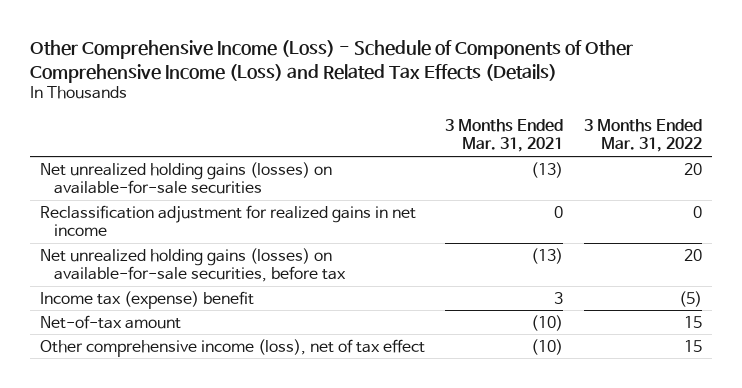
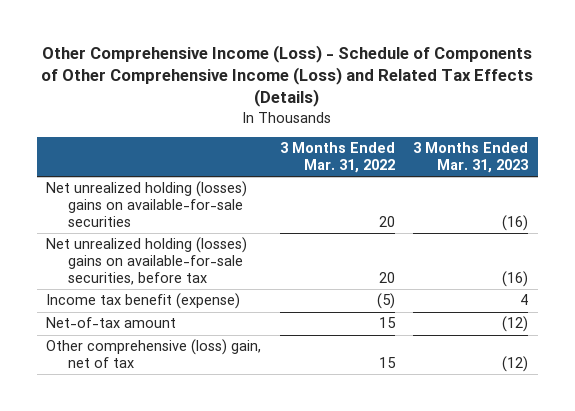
- | 3 Months Ended Mar. 31, 2021 | 3 Months Ended Mar. 31, 2022
+ | 3 Months Ended Mar. 31, 2022 | 3 Months Ended Mar. 31, 2023
- Net unrealized holding gains (losses) on available-for-sale securities | (13) | 20
- Reclassification adjustment for realized gains in net income | 0 | 0
- Net unrealized holding gains (losses) on available-for-sale securities, before tax | (13) | 20
- Income tax (expense) benefit | 3 | (5)
+ Net unrealized holding (losses) gains on available-for-sale securities | 20 | (16)
+ Net unrealized holding (losses) gains on available-for-sale securities, before tax | 20 | (16)
+ Income tax benefit (expense) | (5) | 4
- Other comprehensive income (loss), net of tax effect | (10) | 15
+ Other comprehensive (loss) gain, net of tax | 15 | (12)

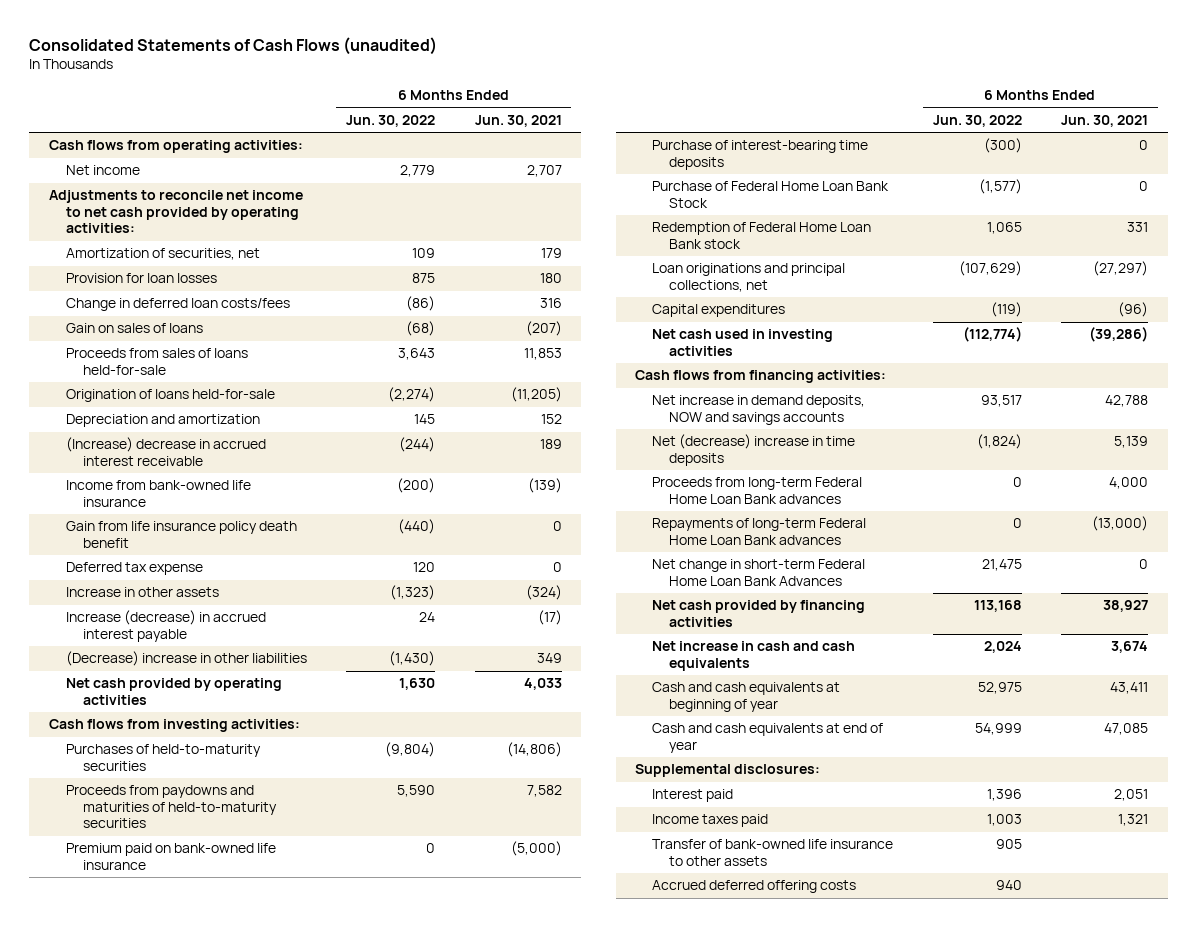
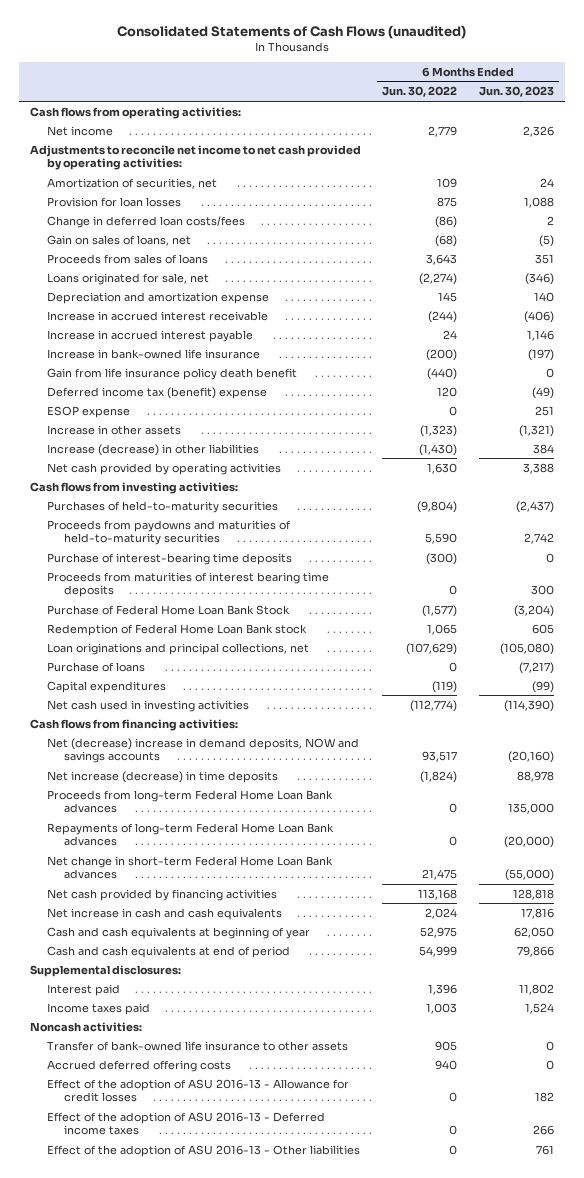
- | 6 Months Ended Jun. 30, 2022 | 6 Months Ended Jun. 30, 2021
+ | 6 Months Ended Jun. 30, 2022 | 6 Months Ended Jun. 30, 2023
- Gain on sales of loans | (68) | (207)
- Proceeds from sales of loans held-for-sale | 3,643 | 11,853
- Origination of loans held-for-sale | (2,274) | (11,205)
- Depreciation and amortization | 145 | 152
- (Increase) decrease in accrued interest receivable | (244) | 189
- Income from bank-owned life insurance | (200) | (139)
+ Gain on sales of loans, net | (68) | (5)
+ Proceeds from sales of loans | 3,643 | 351
+ Loans originated for sale, net | (2,274) | (346)
+ Depreciation and amortization expense | 145 | 140
+ Increase in accrued interest receivable | (244) | (406)
+ Increase in accrued interest payable | 24 | 1,146
+ Increase in bank-owned life insurance | (200) | (197)
- Deferred tax expense | 120 | 0
+ Deferred income tax (benefit) expense | 120 | (49)
+ ESOP expense | 0 | 251
- Increase (decrease) in accrued interest payable | 24 | (17)
- (Decrease) increase in other liabilities | (1,430) | 349
+ Increase (decrease) in other liabilities | (1,430) | 384
- Premium paid on bank-owned life insurance | 0 | (5,000)
+ Proceeds from maturities of interest bearing time deposits | 0 | 300
+ Purchase of loans | 0 | (7,217)
- Net increase in demand deposits, NOW and savings accounts | 93,517 | 42,788
- Net (decrease) increase in time deposits | (1,824) | 5,139
+ Net (decrease) increase in demand deposits, NOW and savings accounts | 93,517 | (20,160)
+ Net increase (decrease) in time deposits | (1,824) | 88,978
- Net change in short-term Federal Home Loan Bank Advances | 21,475 | 0
+ Net change in short-term Federal Home Loan Bank advances | 21,475 | (55,000)
- Cash and cash equivalents at end of year | 54,999 | 47,085
+ Cash and cash equivalents at end of period | 54,999 | 79,866
+ Noncash activities:
+ Effect of the adoption of ASU 2016-13 - Allowance for credit losses | 0 | 182
+ Effect of the adoption of ASU 2016-13 - Deferred income taxes | 0 | 266
+ Effect of the adoption of ASU 2016-13 - Other liabilities | 0 | 761

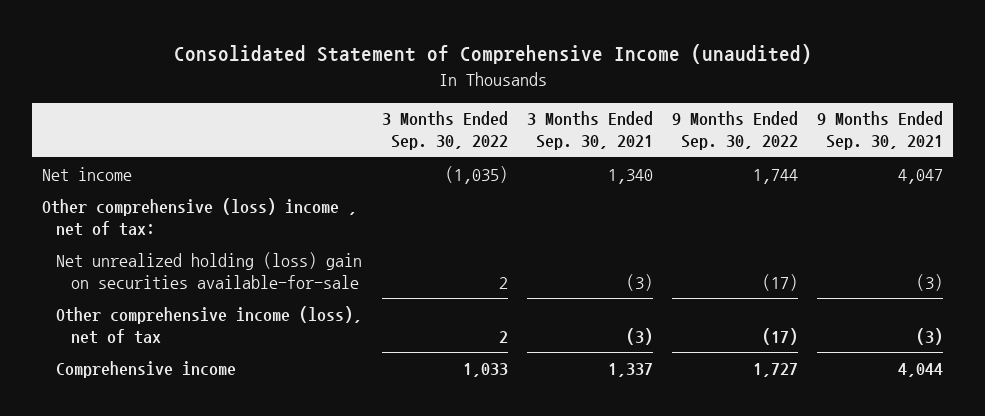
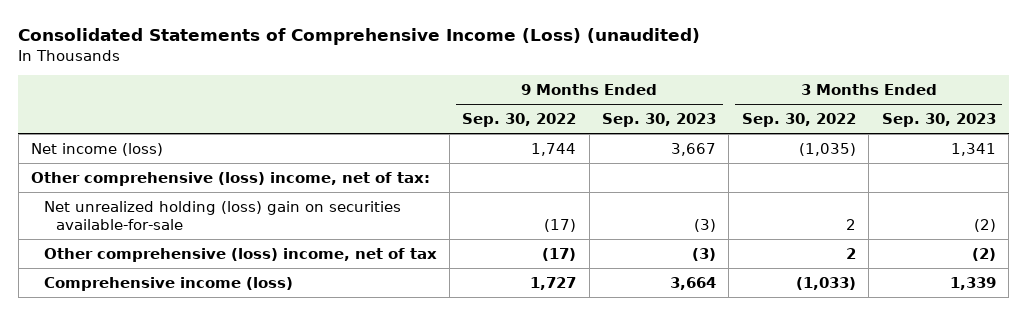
- Consolidated Statement of Comprehensive Income (unaudited)
+ Consolidated Statements of Comprehensive Income (Loss) (unaudited)
- | 3 Months Ended Sep. 30, 2022 | 3 Months Ended Sep. 30, 2021 | 9 Months Ended Sep. 30, 2022 | 9 Months Ended Sep. 30, 2021
+ | 9 Months Ended Sep. 30, 2022 | 9 Months Ended Sep. 30, 2023 | 3 Months Ended Sep. 30, 2022 | 3 Months Ended Sep. 30, 2023
- Net income | (1,035) | 1,340 | 1,744 | 4,047
- Other comprehensive (loss) income , net of tax:
+ Net income (loss) | 1,744 | 3,667 | (1,035) | 1,341
+ Other comprehensive (loss) income, net of tax:
- Other comprehensive income (loss), net of tax | 2 | (3) | (17) | (3)
- Comprehensive income | 1,033 | 1,337 | 1,727 | 4,044
+ Other comprehensive (loss) income, net of tax | (17) | (3) | 2 | (2)
+ Comprehensive income (loss) | 1,727 | 3,664 | (1,033) | 1,339

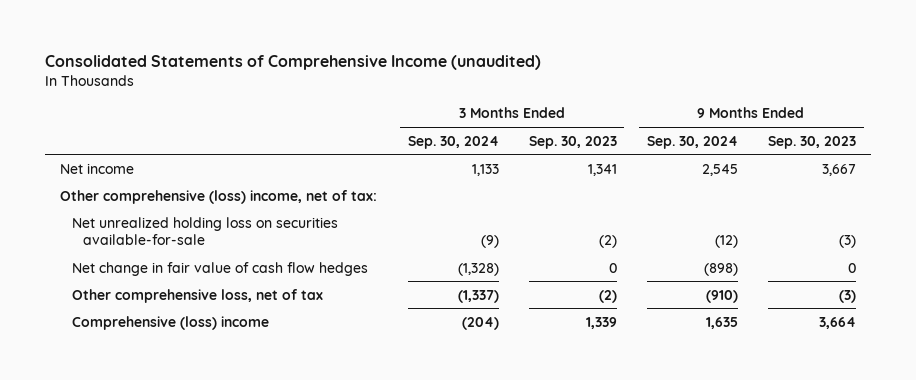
- Consolidated Statements of Comprehensive Income (Loss) (unaudited)
+ Consolidated Statements of Comprehensive Income (unaudited)
- | 9 Months Ended Sep. 30, 2022 | 9 Months Ended Sep. 30, 2023 | 3 Months Ended Sep. 30, 2022 | 3 Months Ended Sep. 30, 2023
+ | 3 Months Ended Sep. 30, 2024 | 3 Months Ended Sep. 30, 2023 | 9 Months Ended Sep. 30, 2024 | 9 Months Ended Sep. 30, 2023
- Net income (loss) | 1,744 | 3,667 | (1,035) | 1,341
+ Net income | 1,133 | 1,341 | 2,545 | 3,667
- Net unrealized holding (loss) gain on securities available-for-sale | (17) | (3) | 2 | (2)
- Other comprehensive (loss) income, net of tax | (17) | (3) | 2 | (2)
- Comprehensive income (loss) | 1,727 | 3,664 | (1,033) | 1,339
+ Net unrealized holding loss on securities available-for-sale | (9) | (2) | (12) | (3)
+ Net change in fair value of cash flow hedges | (1,328) | 0 | (898) | 0
+ Other comprehensive loss, net of tax | (1,337) | (2) | (910) | (3)
+ Comprehensive (loss) income | (204) | 1,339 | 1,635 | 3,664

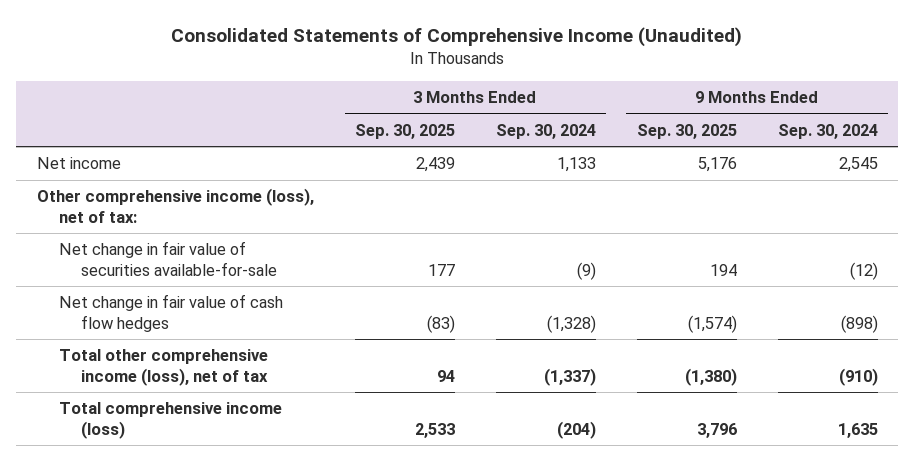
- Consolidated Statements of Comprehensive Income (unaudited)
+ Consolidated Statements of Comprehensive Income (Unaudited)
- | 3 Months Ended Sep. 30, 2024 | 3 Months Ended Sep. 30, 2023 | 9 Months Ended Sep. 30, 2024 | 9 Months Ended Sep. 30, 2023
+ | 3 Months Ended Sep. 30, 2025 | 3 Months Ended Sep. 30, 2024 | 9 Months Ended Sep. 30, 2025 | 9 Months Ended Sep. 30, 2024
- Other comprehensive (loss) income, net of tax:
- Net unrealized holding loss on securities available-for-sale | (9) | (2) | (12) | (3)
+ Other comprehensive income (loss), net of tax:
+ Net change in fair value of securities available-for-sale | 177 | (9) | 194 | (12)
- Other comprehensive loss, net of tax | (1,337) | (2) | (910) | (3)
- Comprehensive (loss) income | (204) | 1,339 | 1,635 | 3,664
+ Total other comprehensive income (loss), net of tax | 94 | (1,337) | (1,380) | (910)
+ Total comprehensive income (loss) | 2,533 | (204) | 3,796 | 1,635

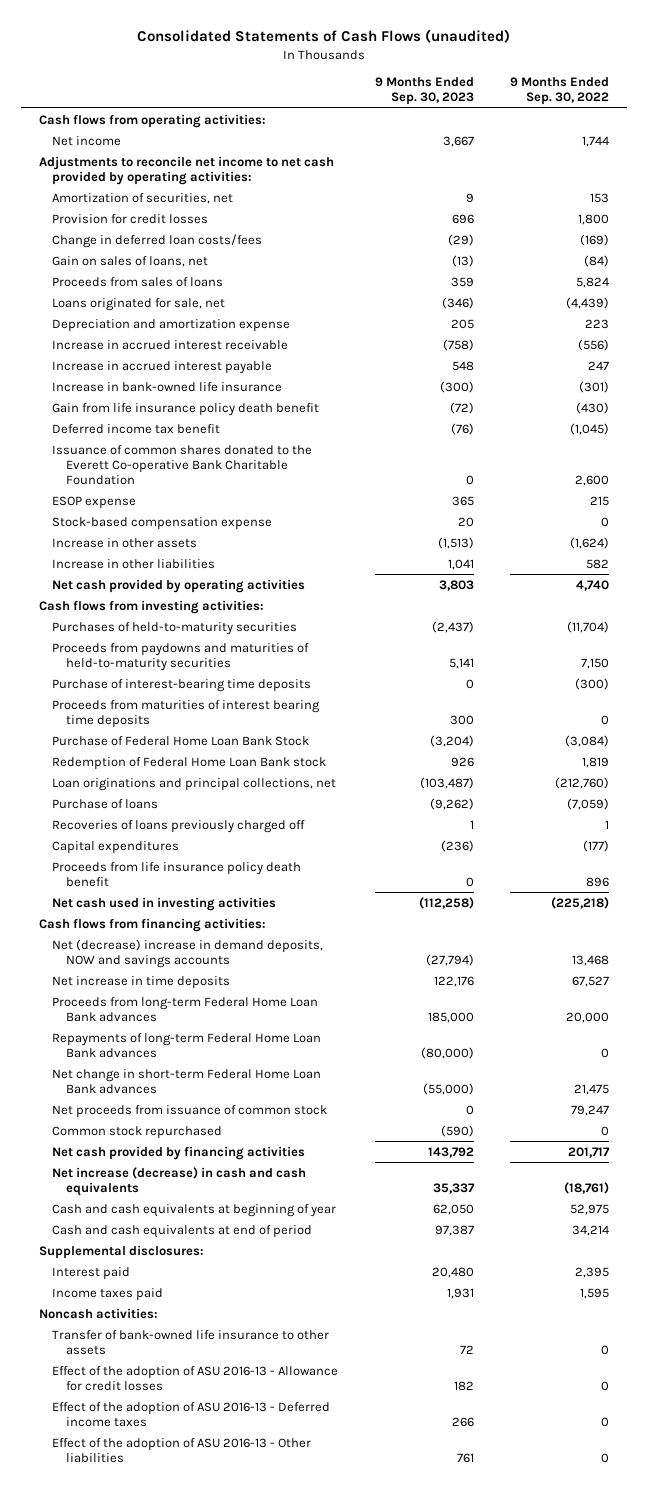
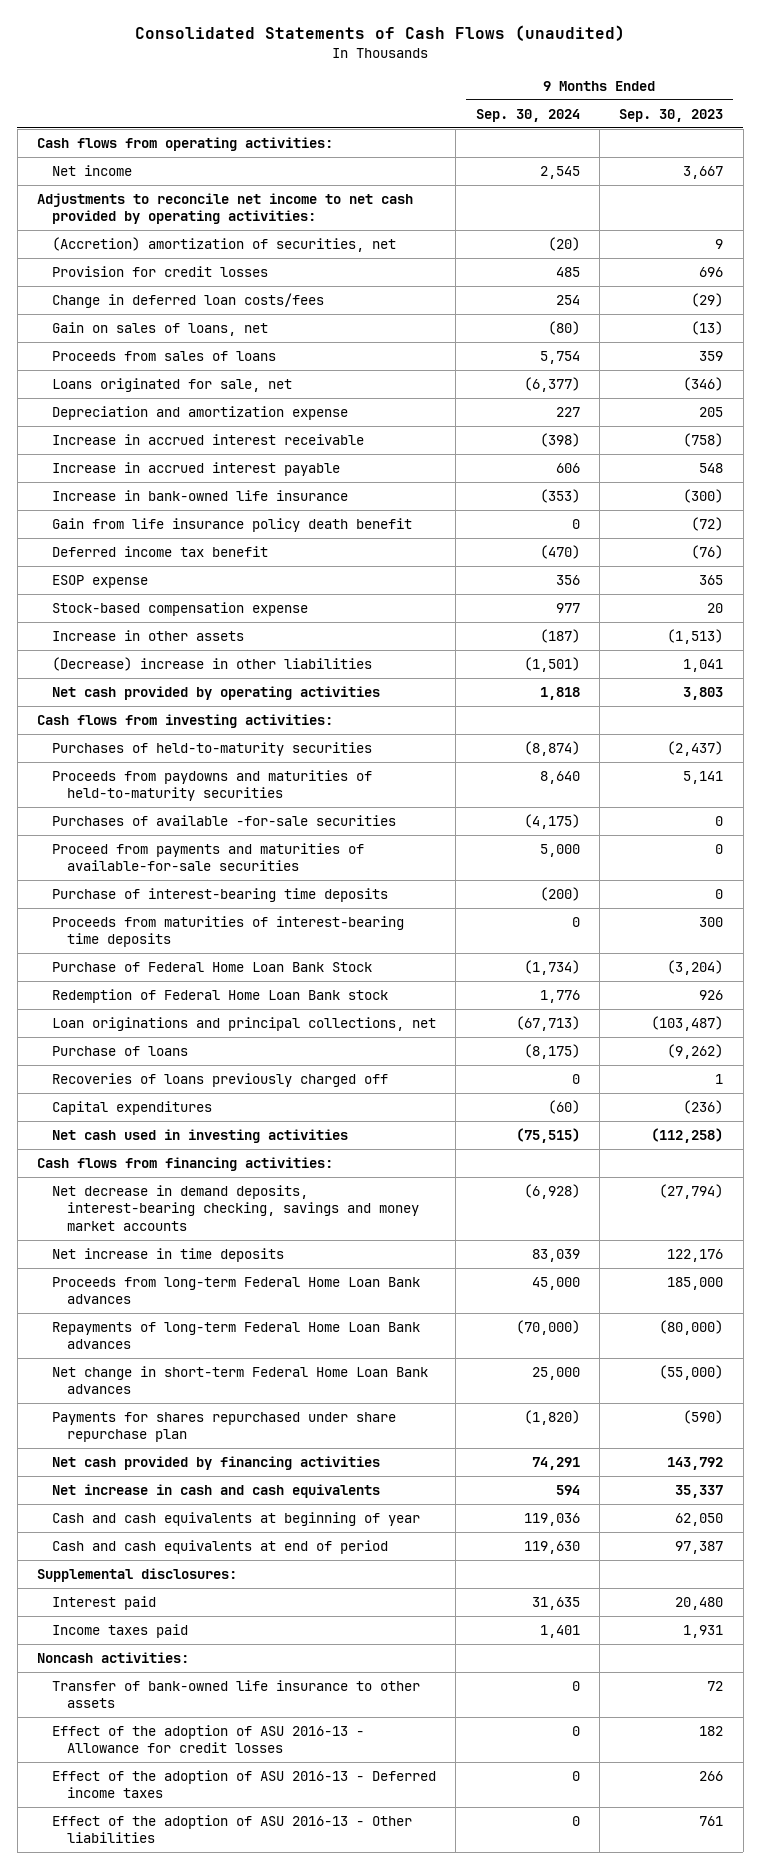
- | 9 Months Ended Sep. 30, 2023 | 9 Months Ended Sep. 30, 2022
+ | 9 Months Ended Sep. 30, 2024 | 9 Months Ended Sep. 30, 2023
- Amortization of securities, net | 9 | 153
+ (Accretion) amortization of securities, net | (20) | 9
- Issuance of common shares donated to the Everett Co-operative Bank Charitable Foundation | 0 | 2,600
- Increase in other liabilities | 1,041 | 582
+ (Decrease) increase in other liabilities | (1,501) | 1,041
+ Purchases of available -for-sale securities | (4,175) | 0
+ Proceed from payments and maturities of available-for-sale securities | 5,000 | 0
- Proceeds from maturities of interest bearing time deposits | 300 | 0
+ Proceeds from maturities of interest-bearing time deposits | 0 | 300
- Proceeds from life insurance policy death benefit | 0 | 896
- Net (decrease) increase in demand deposits, NOW and savings accounts | (27,794) | 13,468
+ Net decrease in demand deposits, interest-bearing checking, savings and money market accounts | (6,928) | (27,794)
- Net proceeds from issuance of common stock | 0 | 79,247
- Common stock repurchased | (590) | 0
+ Payments for shares repurchased under share repurchase plan | (1,820) | (590)
- Net increase (decrease) in cash and cash equivalents | 35,337 | (18,761)
+ Net increase in cash and cash equivalents | 594 | 35,337

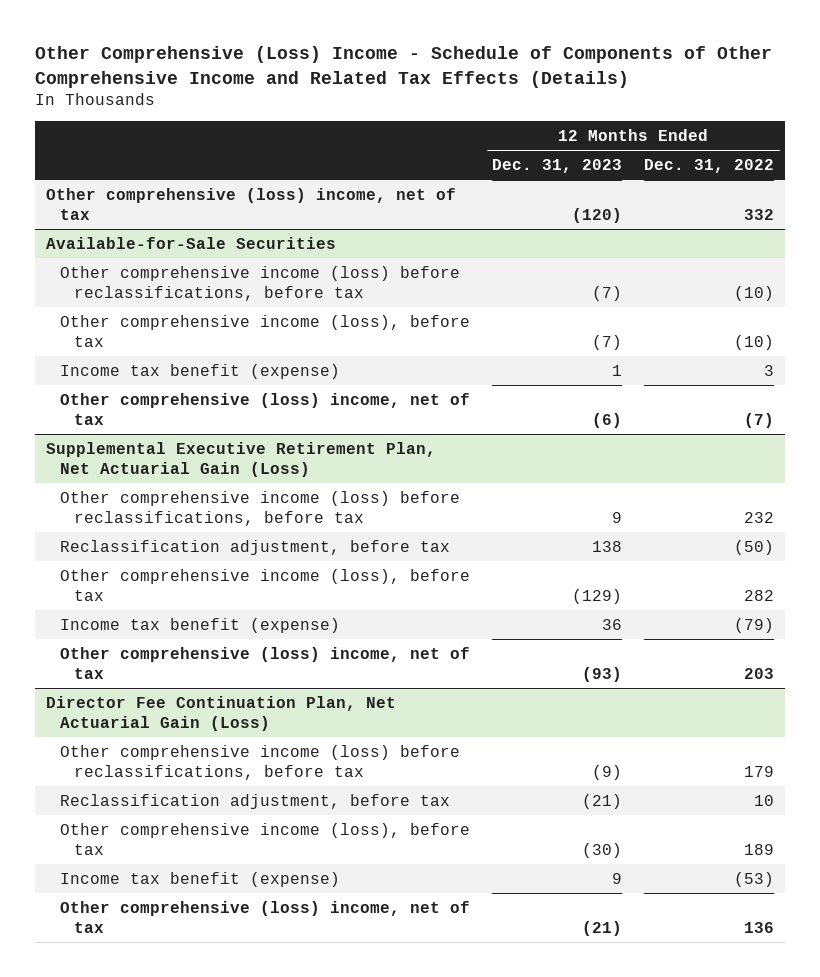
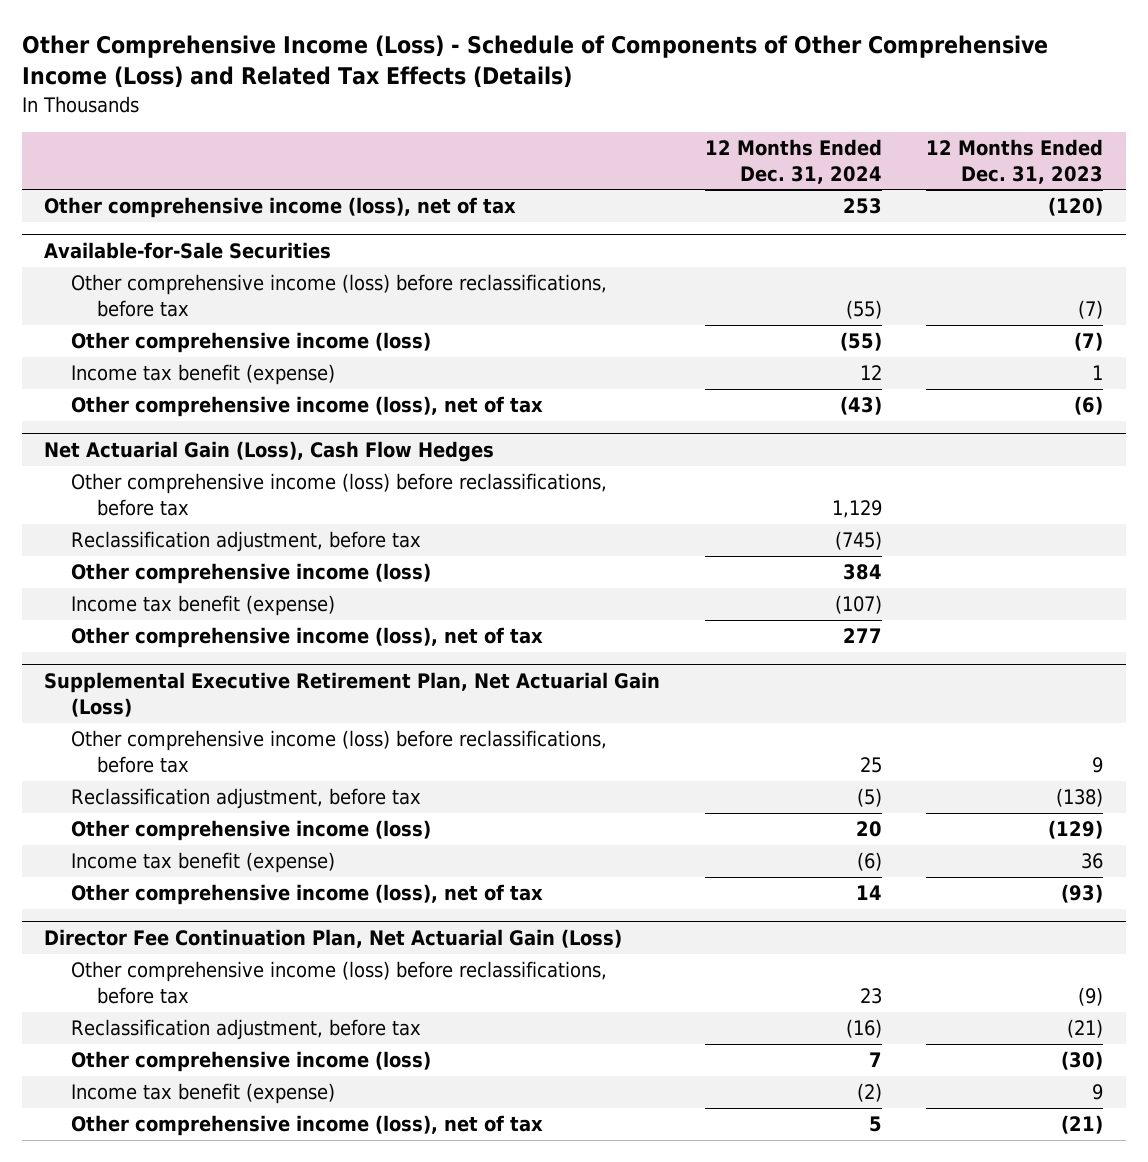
- Other Comprehensive (Loss) Income - Schedule of Components of Other Comprehensive Income and Related Tax Effects (Details)
+ Other Comprehensive Income (Loss) - Schedule of Components of Other Comprehensive Income (Loss) and Related Tax Effects (Details)
- | 12 Months Ended Dec. 31, 2023 | 12 Months Ended Dec. 31, 2022
+ | 12 Months Ended Dec. 31, 2024 | 12 Months Ended Dec. 31, 2023
- Other comprehensive (loss) income, net of tax | (120) | 332
+ Other comprehensive income (loss), net of tax | 253 | (120)
@ Available-for-Sale Securities
- Other comprehensive income (loss), before tax | (7) | (10)
+ Other comprehensive income (loss) | (55) | (7)
- Other comprehensive (loss) income, net of tax | (6) | (7)
+ Other comprehensive income (loss), net of tax | (43) | (6)
+ Net Actuarial Gain (Loss), Cash Flow Hedges
+ Other comprehensive income (loss) before reclassifications, before tax | 1,129 |
+ Reclassification adjustment, before tax | (745) |
+ Other comprehensive income (loss) | 384 |
+ Income tax benefit (expense) | (107) |
+ Other comprehensive income (loss), net of tax | 277 |
@ Supplemental Executive Retirement Plan, Net Actuarial Gain (Loss)
- Reclassification adjustment, before tax | 138 | (50)
- Other comprehensive income (loss), before tax | (129) | 282
+ Reclassification adjustment, before tax | (5) | (138)
+ Other comprehensive income (loss) | 20 | (129)
- Other comprehensive (loss) income, net of tax | (93) | 203
+ Other comprehensive income (loss), net of tax | 14 | (93)
@ Director Fee Continuation Plan, Net Actuarial Gain (Loss)
- Other comprehensive income (loss), before tax | (30) | 189
+ Other comprehensive income (loss) | 7 | (30)
- Other comprehensive (loss) income, net of tax | (21) | 136
+ Other comprehensive income (loss), net of tax | 5 | (21)

